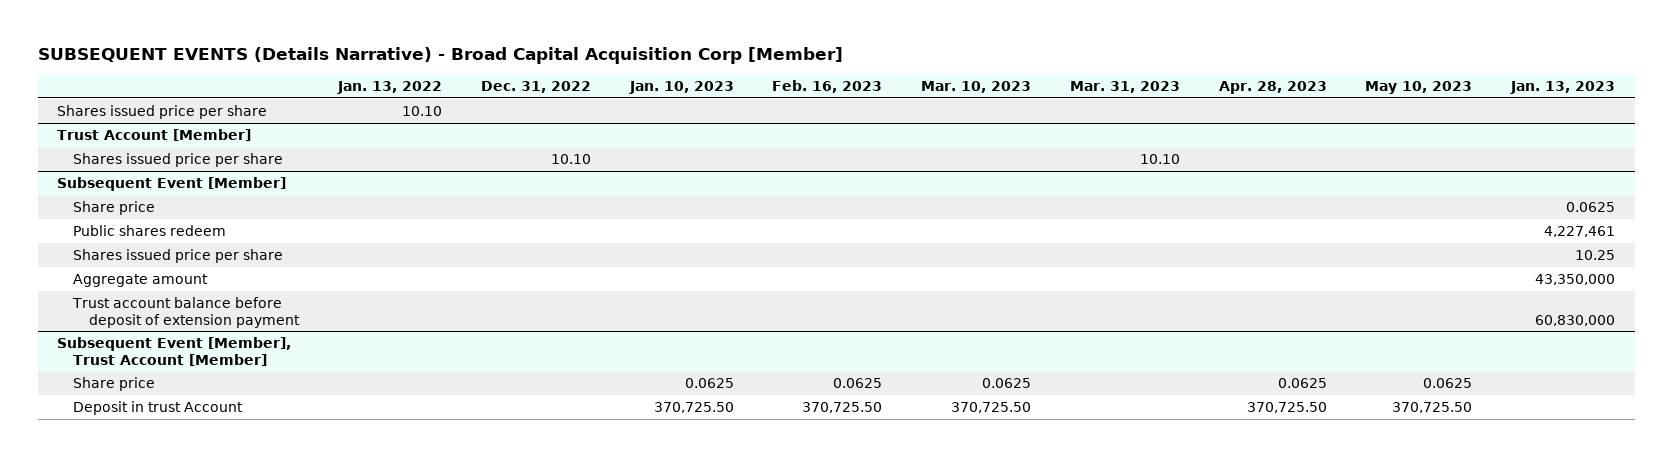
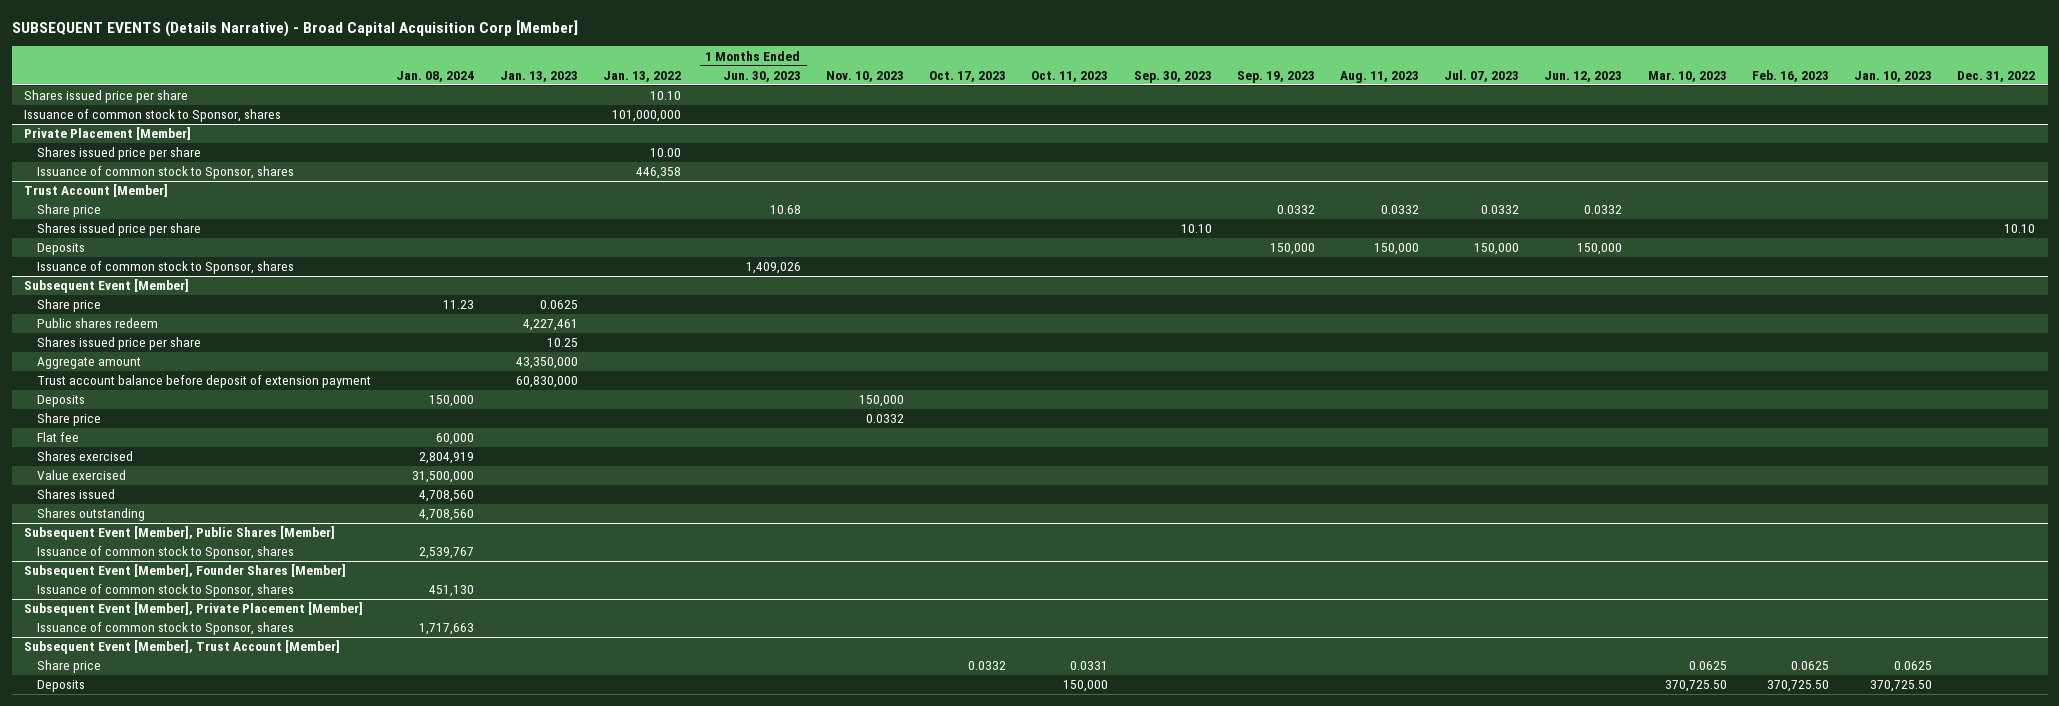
- | Jan. 13, 2022 | Dec. 31, 2022 | Jan. 10, 2023 | Feb. 16, 2023 | Mar. 10, 2023 | Mar. 31, 2023 | Apr. 28, 2023 | May 10, 2023 | Jan. 13, 2023
+ | Jan. 08, 2024 | Jan. 13, 2023 | Jan. 13, 2022 | 1 Months Ended Jun. 30, 2023 | Nov. 10, 2023 | Oct. 17, 2023 | Oct. 11, 2023 | Sep. 30, 2023 | Sep. 19, 2023 | Aug. 11, 2023 | Jul. 07, 2023 | Jun. 12, 2023 | Mar. 10, 2023 | Feb. 16, 2023 | Jan. 10, 2023 | Dec. 31, 2022
+ Issuance of common stock to Sponsor, shares | | | 101,000,000 | | | | | | | | | | | | |
+ Private Placement [Member]
+ Shares issued price per share | | | 10.00 | | | | | | | | | | | | |
+ Issuance of common stock to Sponsor, shares | | | 446,358 | | | | | | | | | | | | |
@ Trust Account [Member]
+ Share price | | | | 10.68 | | | | | 0.0332 | 0.0332 | 0.0332 | 0.0332 | | | |
+ Deposits | | | | | | | | | 150,000 | 150,000 | 150,000 | 150,000 | | | |
+ Issuance of common stock to Sponsor, shares | | | | 1,409,026 | | | | | | | | | | | |
@ Subsequent Event [Member]
+ Deposits | 150,000 | | | | 150,000 | | | | | | | | | | |
+ Share price | | | | | 0.0332 | | | | | | | | | | |
+ Flat fee | 60,000 | | | | | | | | | | | | | | |
+ Shares exercised | 2,804,919 | | | | | | | | | | | | | | |
+ Value exercised | 31,500,000 | | | | | | | | | | | | | | |
+ Shares issued | 4,708,560 | | | | | | | | | | | | | | |
+ Shares outstanding | 4,708,560 | | | | | | | | | | | | | | |
+ Subsequent Event [Member], Public Shares [Member]
+ Issuance of common stock to Sponsor, shares | 2,539,767 | | | | | | | | | | | | | | |
+ Subsequent Event [Member], Founder Shares [Member]
+ Issuance of common stock to Sponsor, shares | 451,130 | | | | | | | | | | | | | | |
+ Subsequent Event [Member], Private Placement [Member]
+ Issuance of common stock to Sponsor, shares | 1,717,663 | | | | | | | | | | | | | | |
@ Subsequent Event [Member], Trust Account [Member]
- Deposit in trust Account | | | 370,725.50 | 370,725.50 | 370,725.50 | | 370,725.50 | 370,725.50 |
+ Deposits | | | | | | | 150,000 | | | | | | 370,725.50 | 370,725.50 | 370,725.50 |

